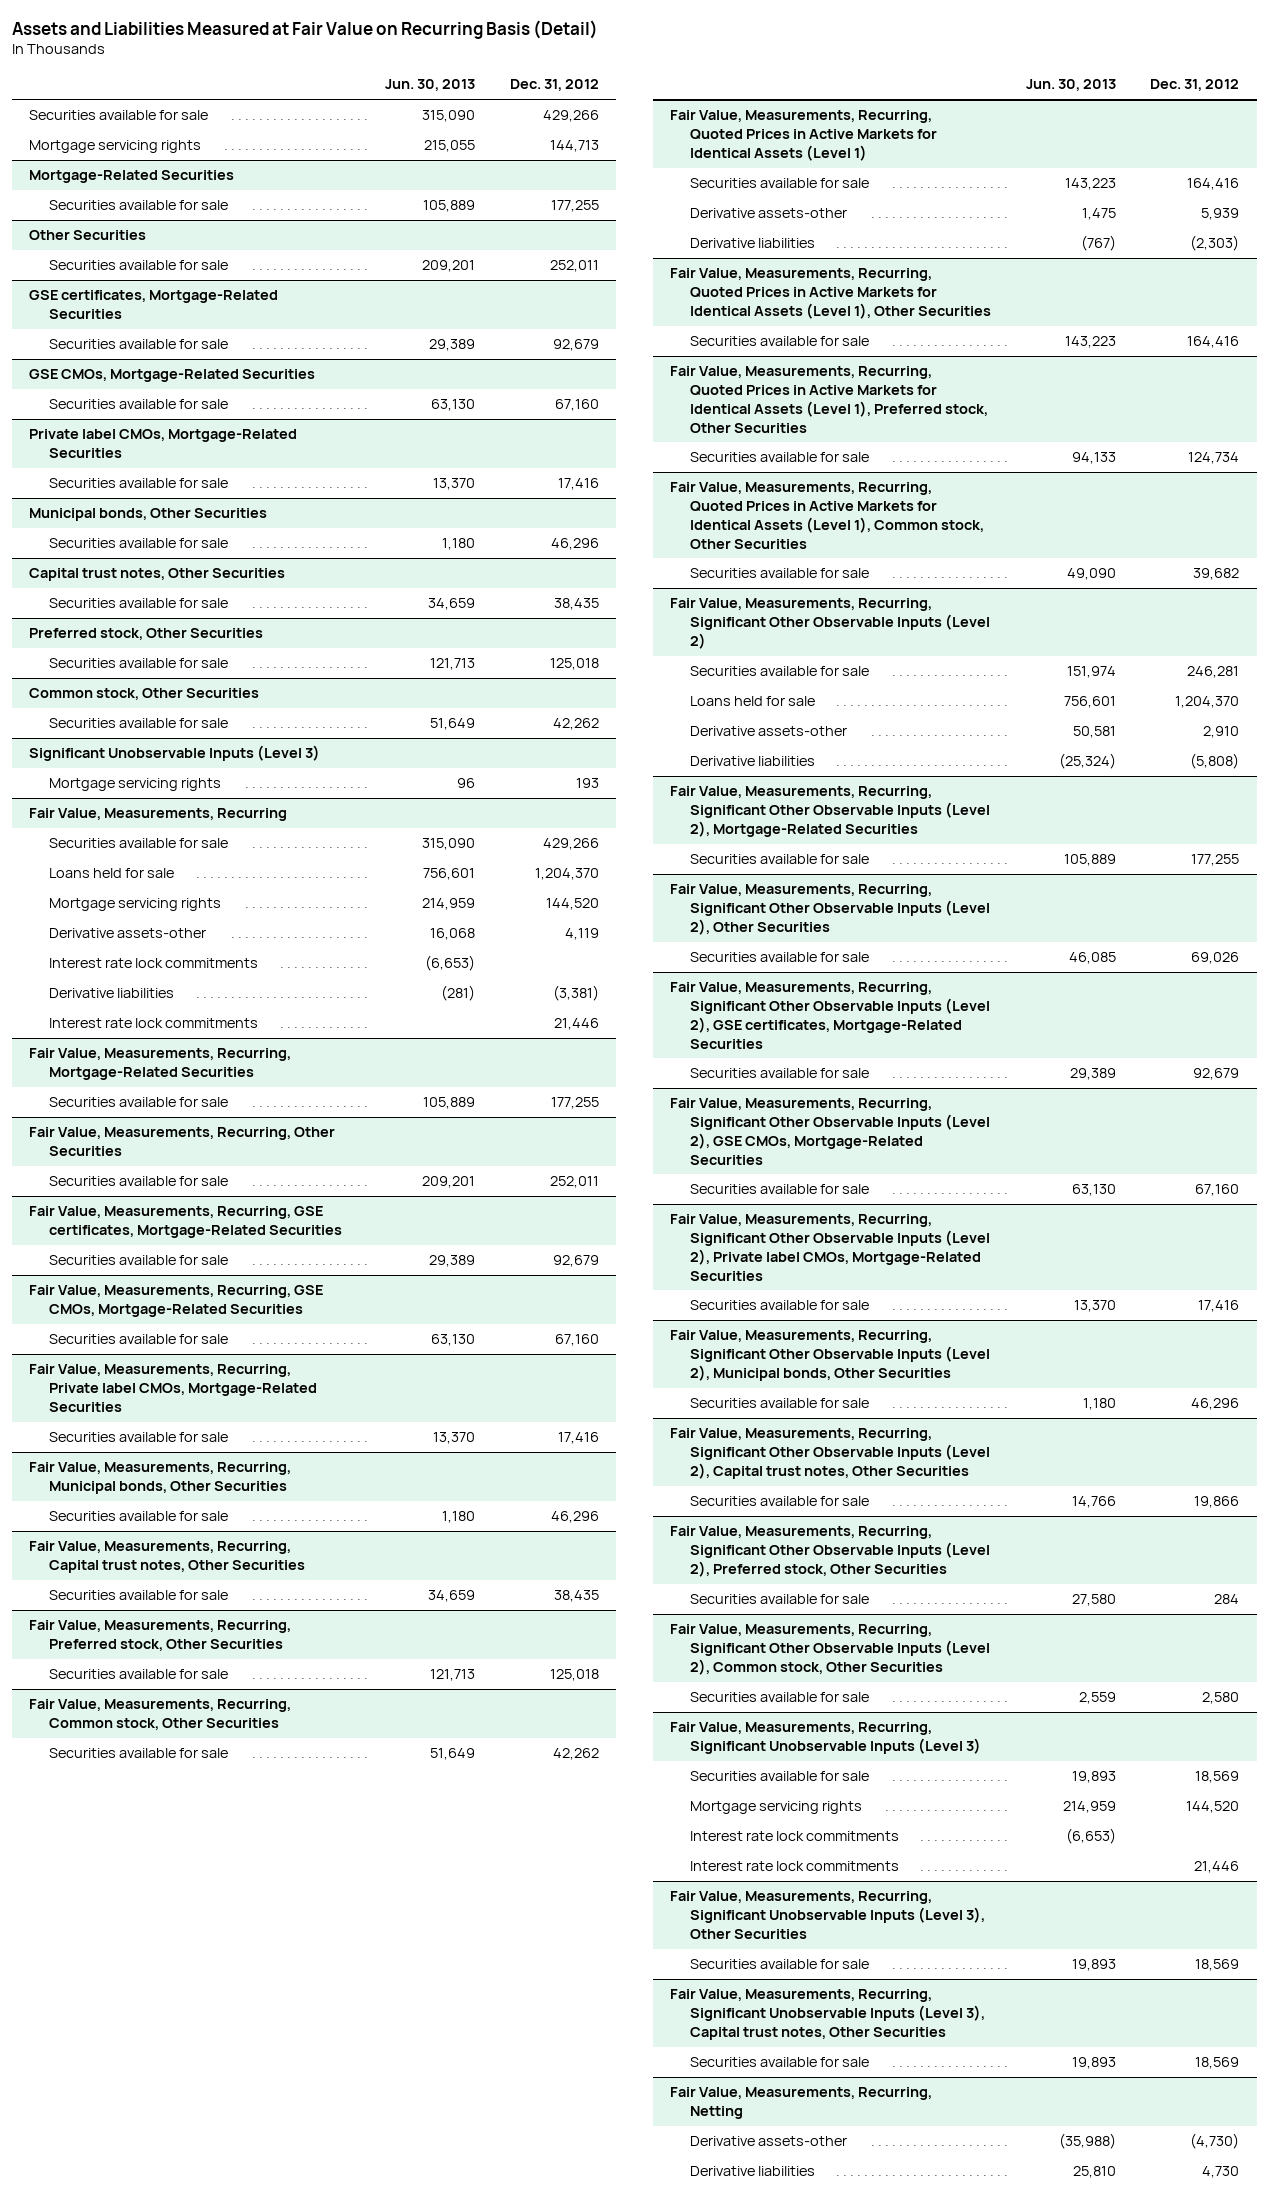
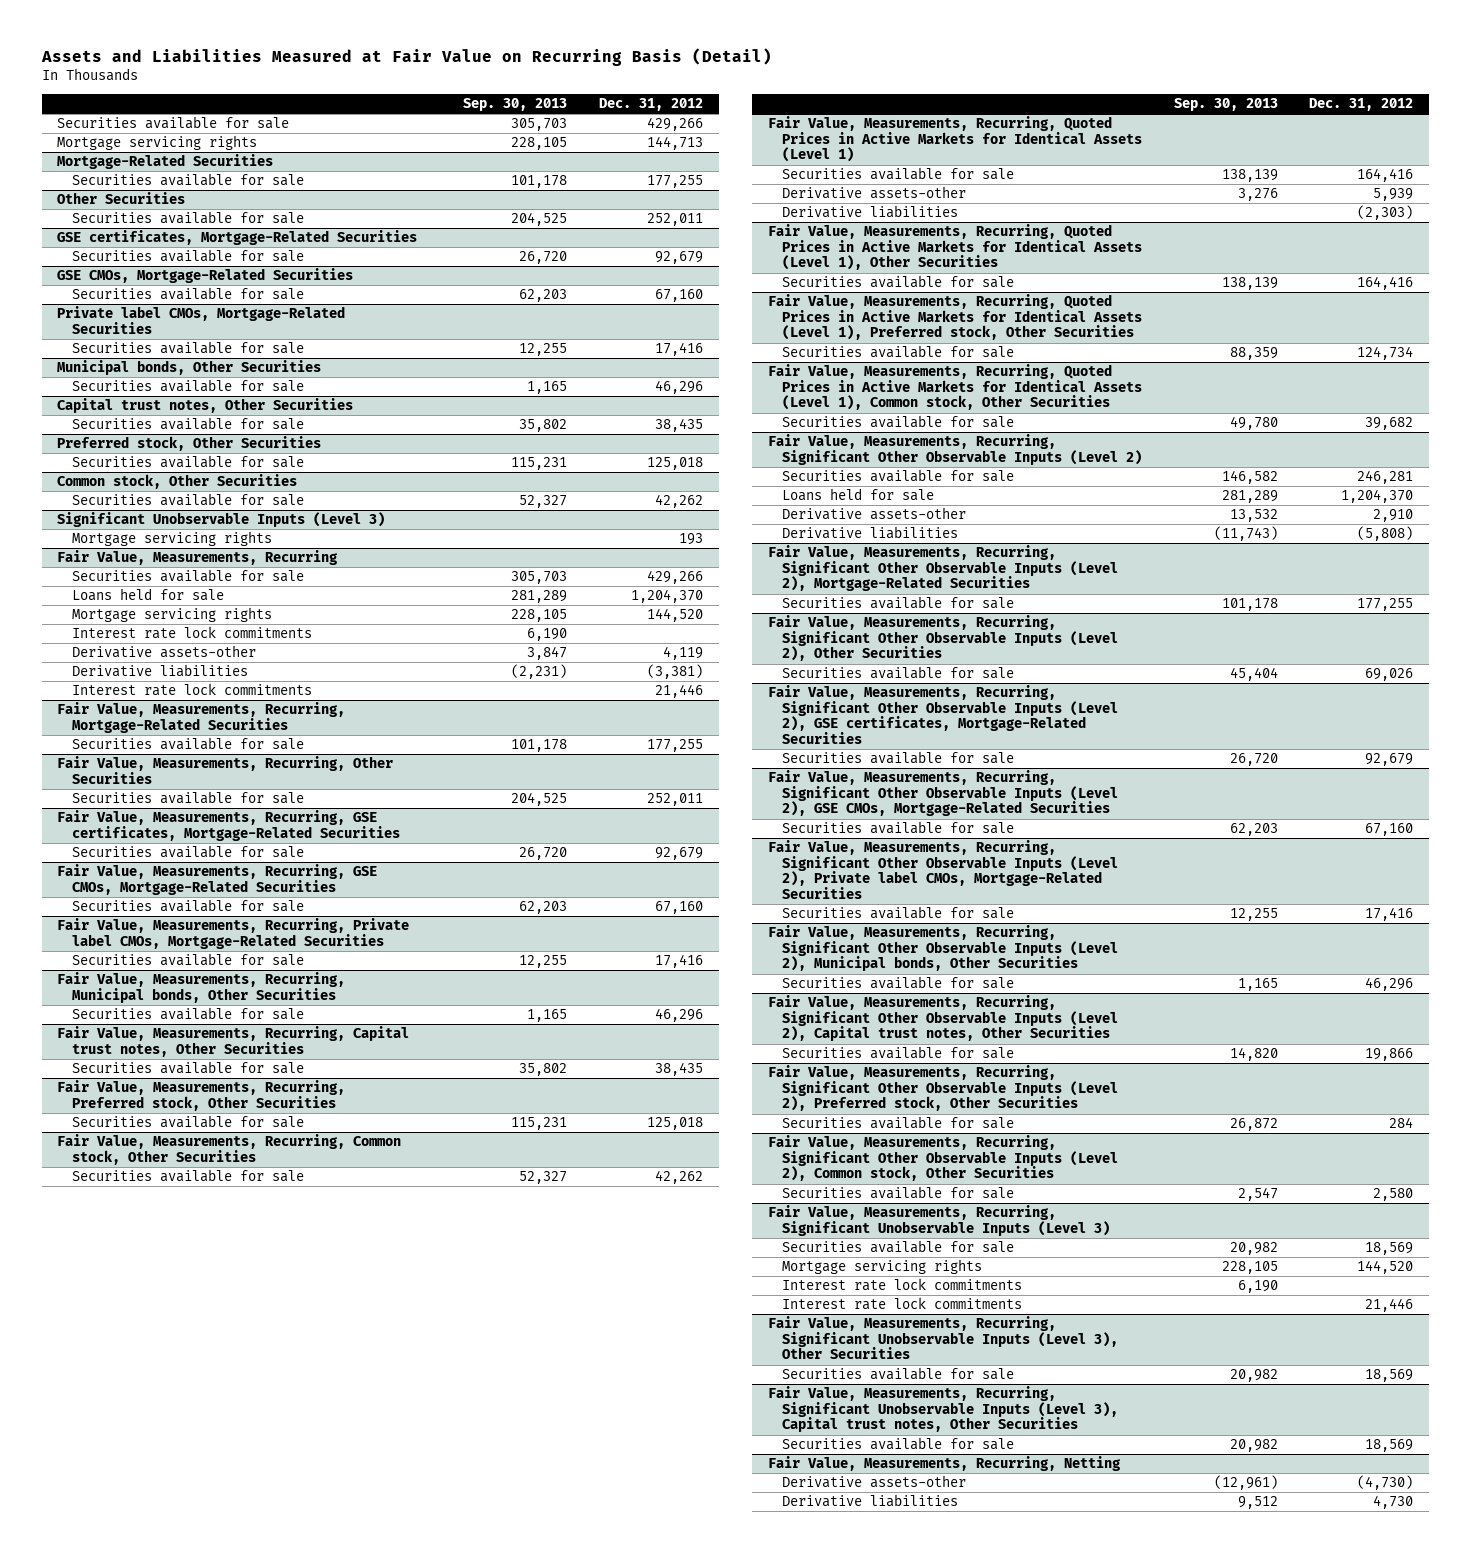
- | Jun. 30, 2013 | Dec. 31, 2012
+ | Sep. 30, 2013 | Dec. 31, 2012
@ Fair Value, Measurements, Recurring
moved down: Derivative assets-other | 3,847 | 4,119

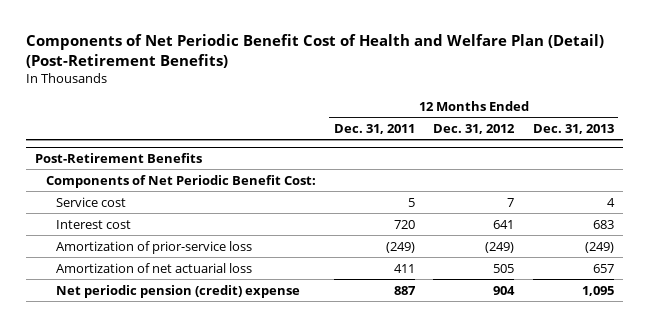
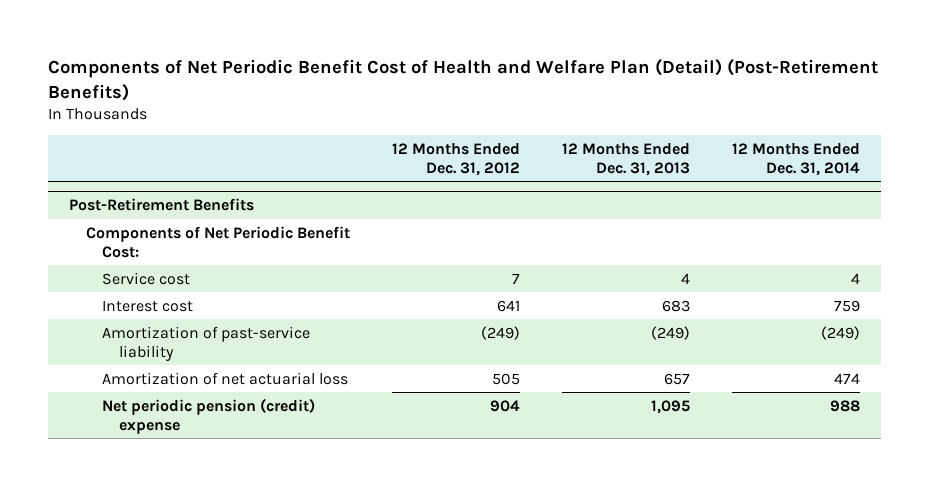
- | 12 Months Ended Dec. 31, 2011 | 12 Months Ended Dec. 31, 2012 | 12 Months Ended Dec. 31, 2013
+ | 12 Months Ended Dec. 31, 2012 | 12 Months Ended Dec. 31, 2013 | 12 Months Ended Dec. 31, 2014
@ Post-Retirement Benefits
- Amortization of prior-service loss | (249) | (249) | (249)
+ Amortization of past-service liability | (249) | (249) | (249)

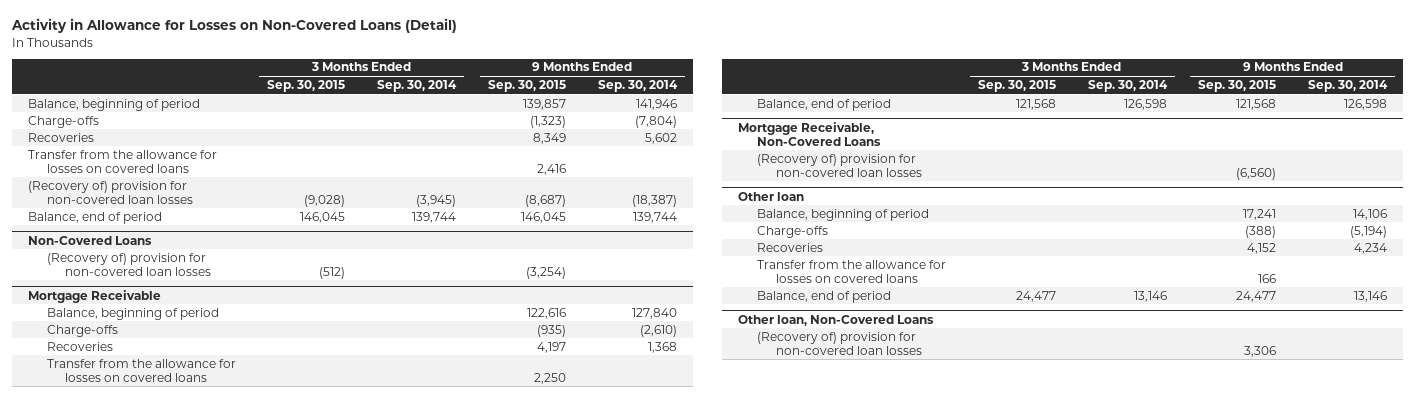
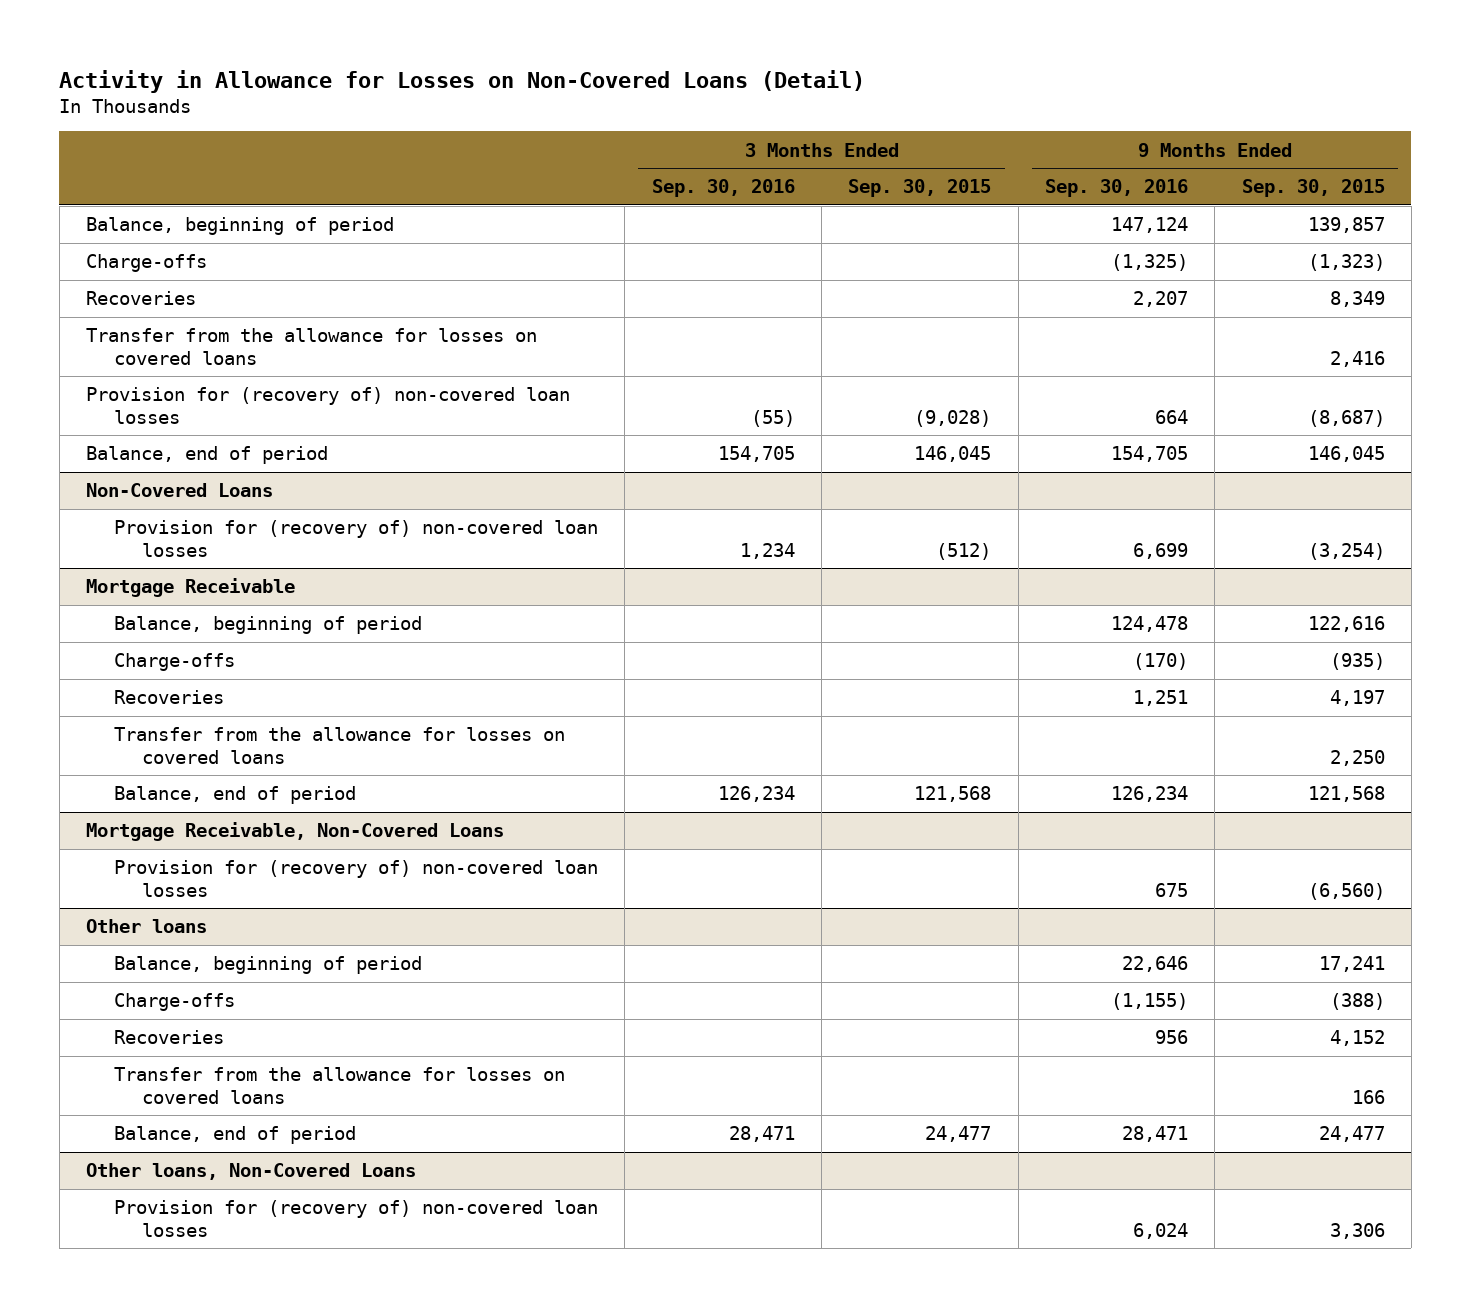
- | 3 Months Ended Sep. 30, 2015 | 3 Months Ended Sep. 30, 2014 | 9 Months Ended Sep. 30, 2015 | 9 Months Ended Sep. 30, 2014
+ | 3 Months Ended Sep. 30, 2016 | 3 Months Ended Sep. 30, 2015 | 9 Months Ended Sep. 30, 2016 | 9 Months Ended Sep. 30, 2015
- (Recovery of) provision for non-covered loan losses | (9,028) | (3,945) | (8,687) | (18,387)
+ Provision for (recovery of) non-covered loan losses | (55) | (9,028) | 664 | (8,687)
@ Non-Covered Loans
- (Recovery of) provision for non-covered loan losses | (512) | | (3,254) |
+ Provision for (recovery of) non-covered loan losses | 1,234 | (512) | 6,699 | (3,254)
@ Mortgage Receivable, Non-Covered Loans
- (Recovery of) provision for non-covered loan losses | | | (6,560) |
- Other loan
@ Mortgage Receivable, Non-Covered Loans
+ Provision for (recovery of) non-covered loan losses | | | 675 | (6,560)
+ Other loans
- Other loan, Non-Covered Loans
- (Recovery of) provision for non-covered loan losses | | | 3,306 |
+ Other loans, Non-Covered Loans
+ Provision for (recovery of) non-covered loan losses | | | 6,024 | 3,306

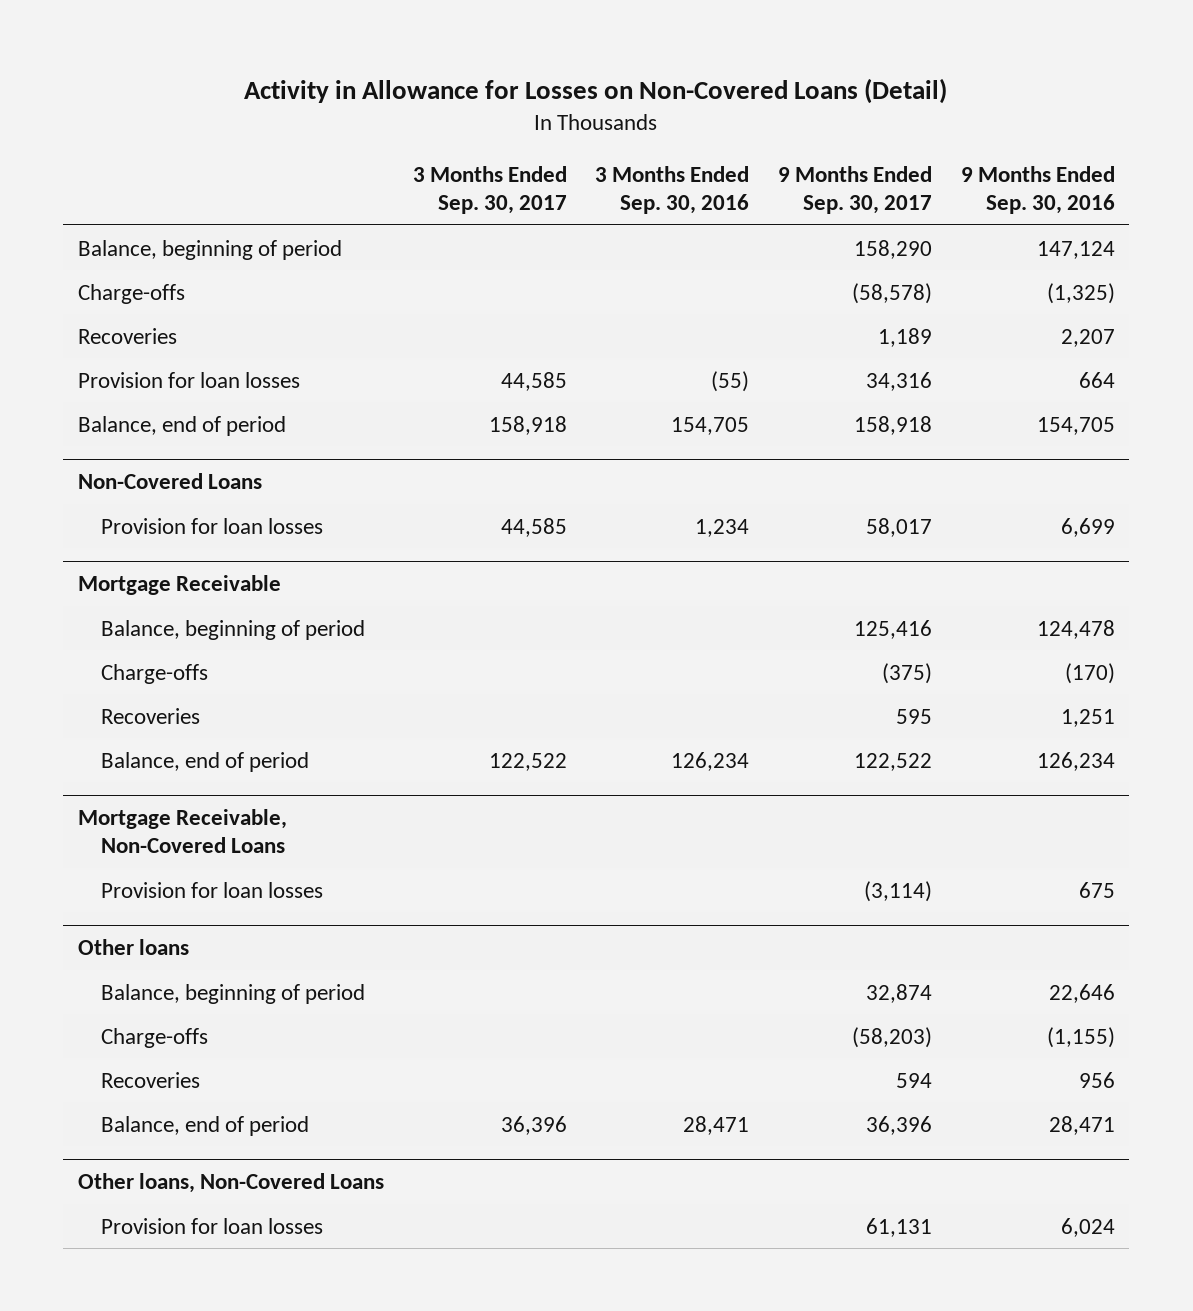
- | 3 Months Ended Sep. 30, 2016 | 3 Months Ended Sep. 30, 2015 | 9 Months Ended Sep. 30, 2016 | 9 Months Ended Sep. 30, 2015
+ | 3 Months Ended Sep. 30, 2017 | 3 Months Ended Sep. 30, 2016 | 9 Months Ended Sep. 30, 2017 | 9 Months Ended Sep. 30, 2016
- Transfer from the allowance for losses on covered loans | | | | 2,416
- Provision for (recovery of) non-covered loan losses | (55) | (9,028) | 664 | (8,687)
+ Provision for loan losses | 44,585 | (55) | 34,316 | 664
@ Non-Covered Loans
- Provision for (recovery of) non-covered loan losses | 1,234 | (512) | 6,699 | (3,254)
+ Provision for loan losses | 44,585 | 1,234 | 58,017 | 6,699
@ Mortgage Receivable
- Transfer from the allowance for losses on covered loans | | | | 2,250
@ Mortgage Receivable, Non-Covered Loans
- Provision for (recovery of) non-covered loan losses | | | 675 | (6,560)
+ Provision for loan losses | | | (3,114) | 675
@ Other loans
- Transfer from the allowance for losses on covered loans | | | | 166
@ Other loans, Non-Covered Loans
- Provision for (recovery of) non-covered loan losses | | | 6,024 | 3,306
+ Provision for loan losses | | | 61,131 | 6,024

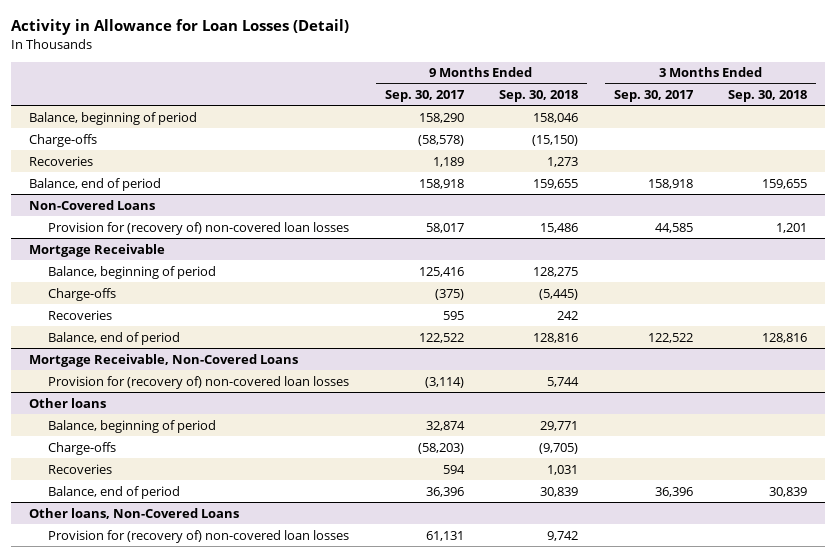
- Activity in Allowance for Losses on Non-Covered Loans (Detail)
+ Activity in Allowance for Loan Losses (Detail)
- | 3 Months Ended Sep. 30, 2017 | 3 Months Ended Sep. 30, 2016 | 9 Months Ended Sep. 30, 2017 | 9 Months Ended Sep. 30, 2016
+ | 9 Months Ended Sep. 30, 2017 | 9 Months Ended Sep. 30, 2018 | 3 Months Ended Sep. 30, 2017 | 3 Months Ended Sep. 30, 2018
- Provision for loan losses | 44,585 | (55) | 34,316 | 664
@ Non-Covered Loans
- Provision for loan losses | 44,585 | 1,234 | 58,017 | 6,699
+ Provision for (recovery of) non-covered loan losses | 58,017 | 15,486 | 44,585 | 1,201
@ Mortgage Receivable, Non-Covered Loans
- Provision for loan losses | | | (3,114) | 675
+ Provision for (recovery of) non-covered loan losses | (3,114) | 5,744 | |
@ Other loans, Non-Covered Loans
- Provision for loan losses | | | 61,131 | 6,024
+ Provision for (recovery of) non-covered loan losses | 61,131 | 9,742 | |

